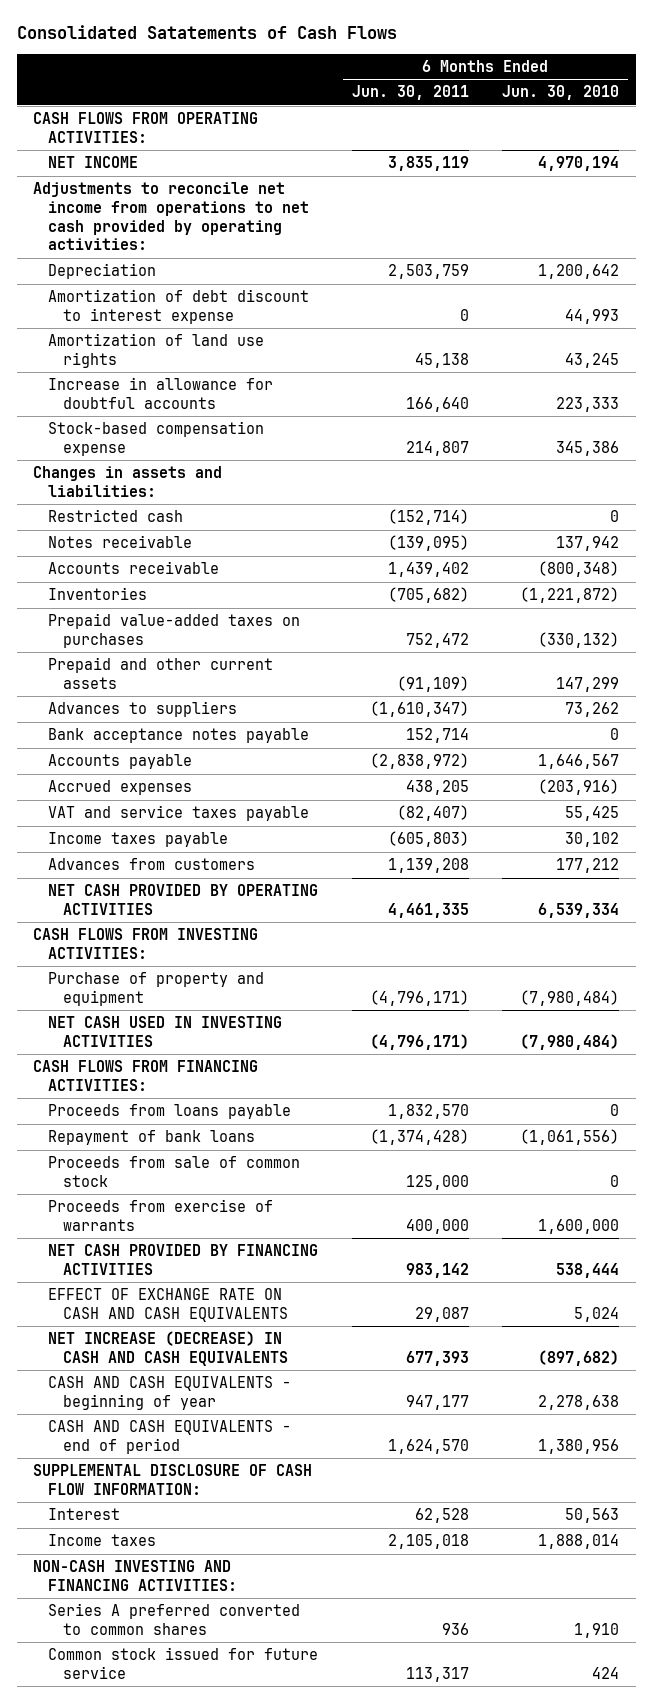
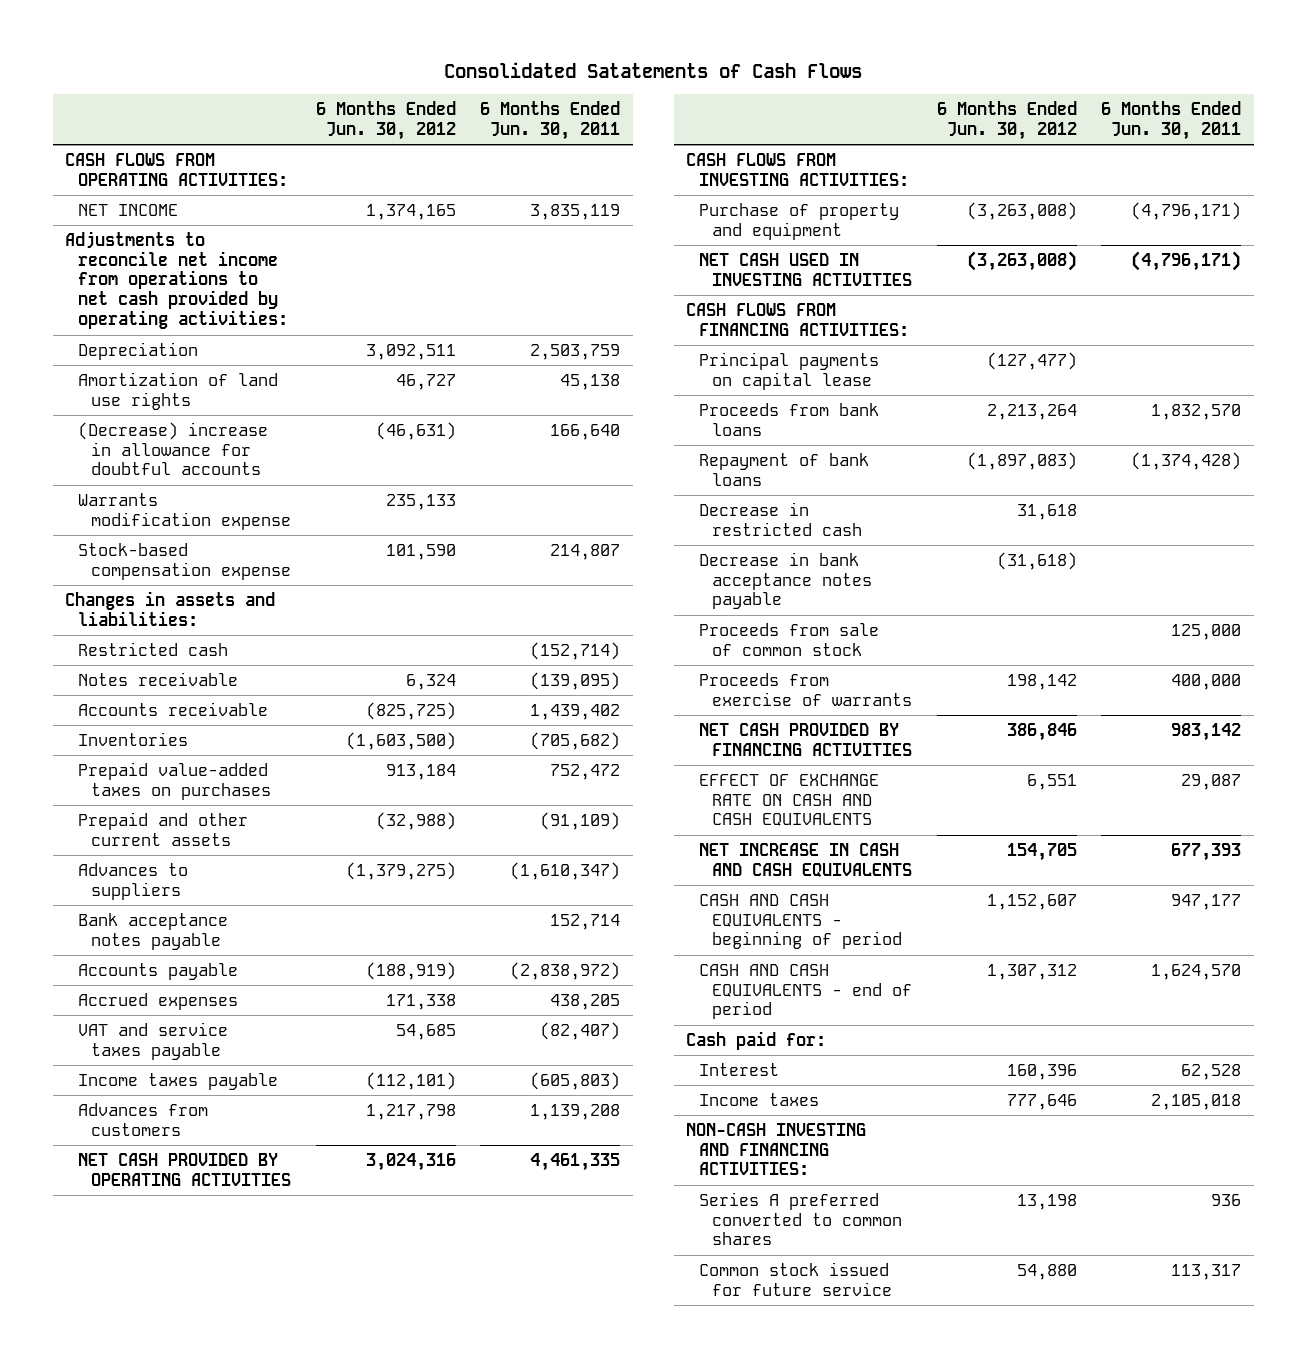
- | 6 Months Ended Jun. 30, 2011 | 6 Months Ended Jun. 30, 2010
+ | 6 Months Ended Jun. 30, 2012 | 6 Months Ended Jun. 30, 2011
- Amortization of debt discount to interest expense | 0 | 44,993
- Increase in allowance for doubtful accounts | 166,640 | 223,333
+ (Decrease) increase in allowance for doubtful accounts | (46,631) | 166,640
+ Warrants modification expense | 235,133 |
- Proceeds from loans payable | 1,832,570 | 0
+ Principal payments on capital lease | (127,477) |
+ Proceeds from bank loans | 2,213,264 | 1,832,570
+ Decrease in restricted cash | 31,618 |
+ Decrease in bank acceptance notes payable | (31,618) |
- NET INCREASE (DECREASE) IN CASH AND CASH EQUIVALENTS | 677,393 | (897,682)
- CASH AND CASH EQUIVALENTS - beginning of year | 947,177 | 2,278,638
+ NET INCREASE IN CASH AND CASH EQUIVALENTS | 154,705 | 677,393
+ CASH AND CASH EQUIVALENTS - beginning of period | 1,152,607 | 947,177
- SUPPLEMENTAL DISCLOSURE OF CASH FLOW INFORMATION:
+ Cash paid for:

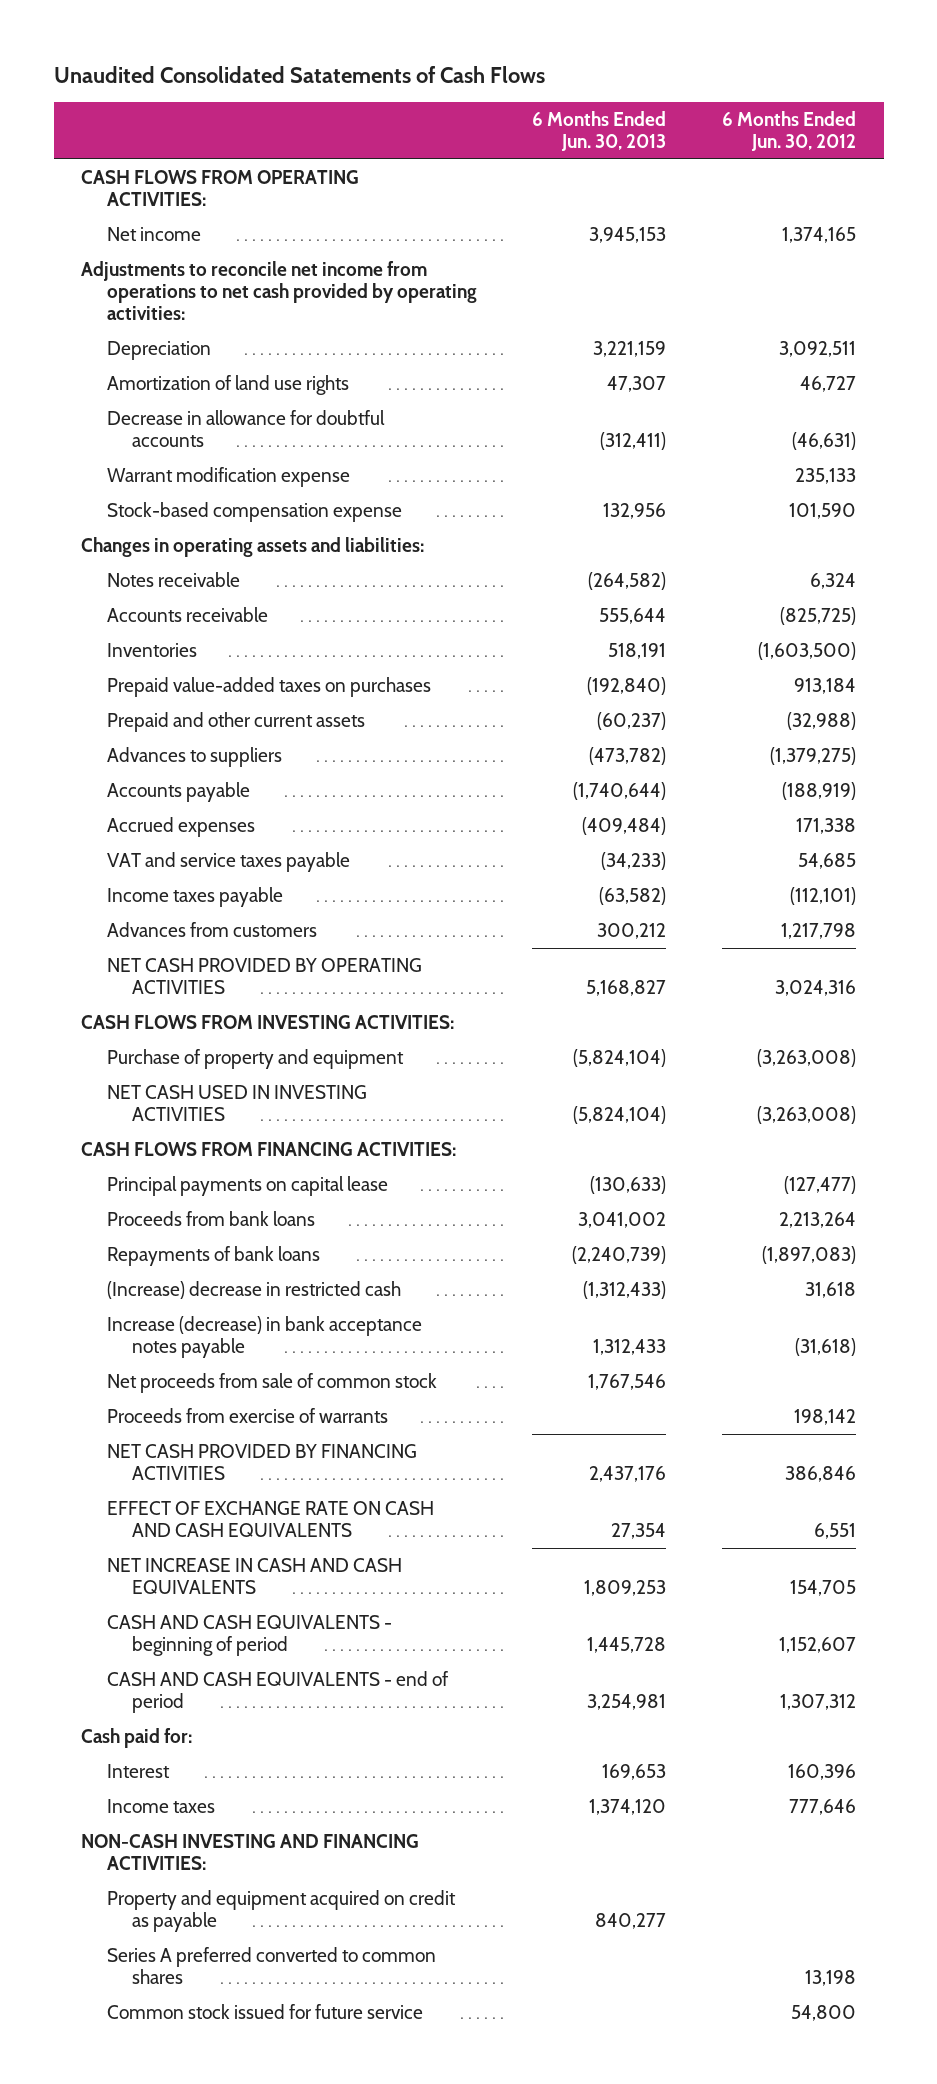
- Consolidated Satatements of Cash Flows
+ Unaudited Consolidated Satatements of Cash Flows
- | 6 Months Ended Jun. 30, 2012 | 6 Months Ended Jun. 30, 2011
+ | 6 Months Ended Jun. 30, 2013 | 6 Months Ended Jun. 30, 2012
- NET INCOME | 1,374,165 | 3,835,119
+ Net income | 3,945,153 | 1,374,165
- (Decrease) increase in allowance for doubtful accounts | (46,631) | 166,640
- Warrants modification expense | 235,133 |
+ Decrease in allowance for doubtful accounts | (312,411) | (46,631)
+ Warrant modification expense | | 235,133
- Changes in assets and liabilities:
- Restricted cash | | (152,714)
+ Changes in operating assets and liabilities:
- Bank acceptance notes payable | | 152,714
- Repayment of bank loans | (1,897,083) | (1,374,428)
- Decrease in restricted cash | 31,618 |
- Decrease in bank acceptance notes payable | (31,618) |
- Proceeds from sale of common stock | | 125,000
+ Repayments of bank loans | (2,240,739) | (1,897,083)
+ (Increase) decrease in restricted cash | (1,312,433) | 31,618
+ Increase (decrease) in bank acceptance notes payable | 1,312,433 | (31,618)
+ Net proceeds from sale of common stock | 1,767,546 |
+ Property and equipment acquired on credit as payable | 840,277 |
- Common stock issued for future service | 54,880 | 113,317
+ Common stock issued for future service | | 54,800

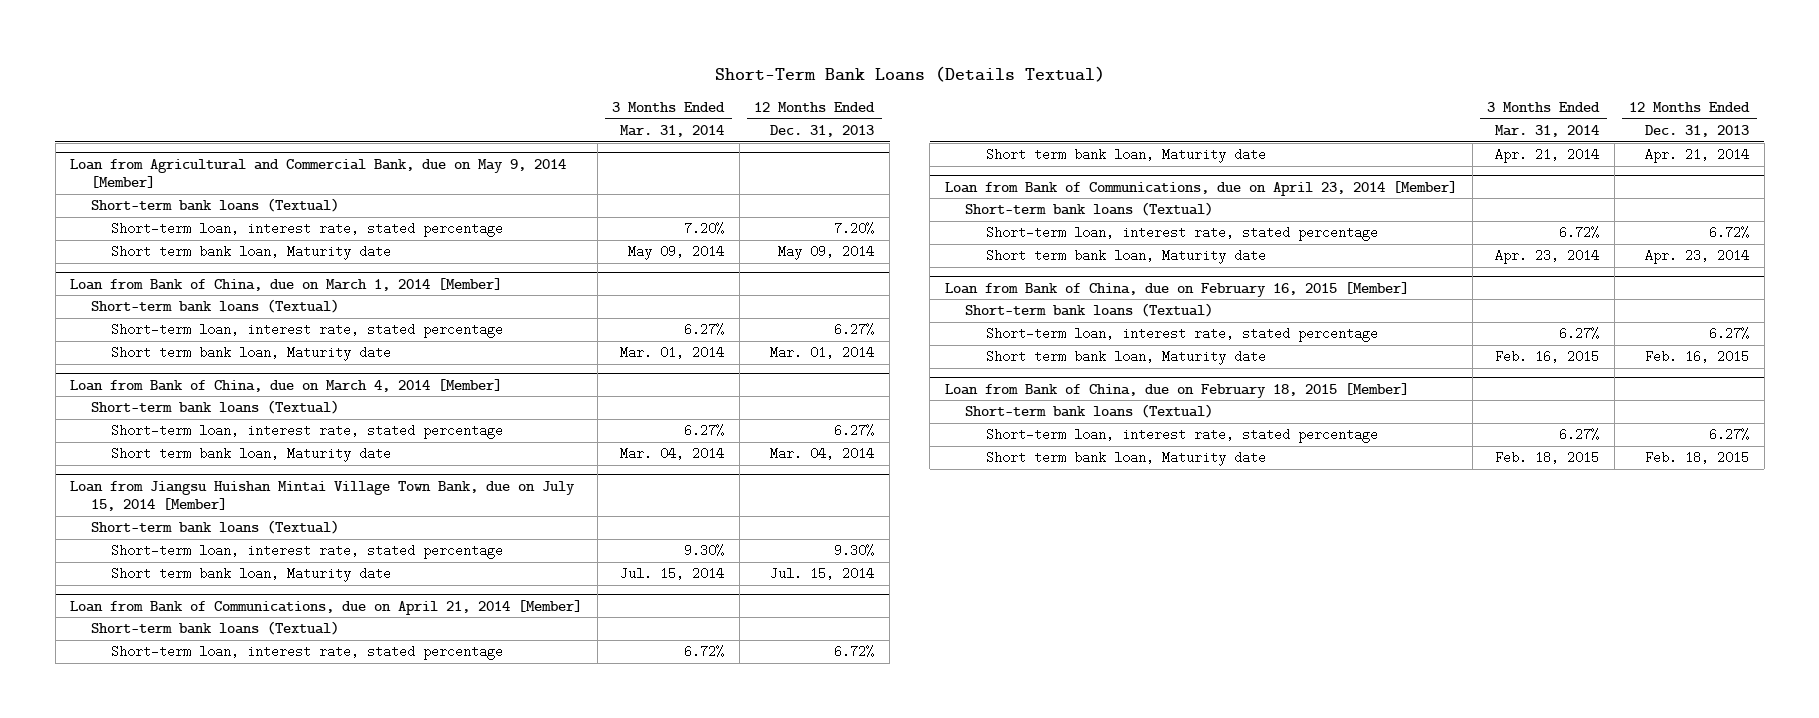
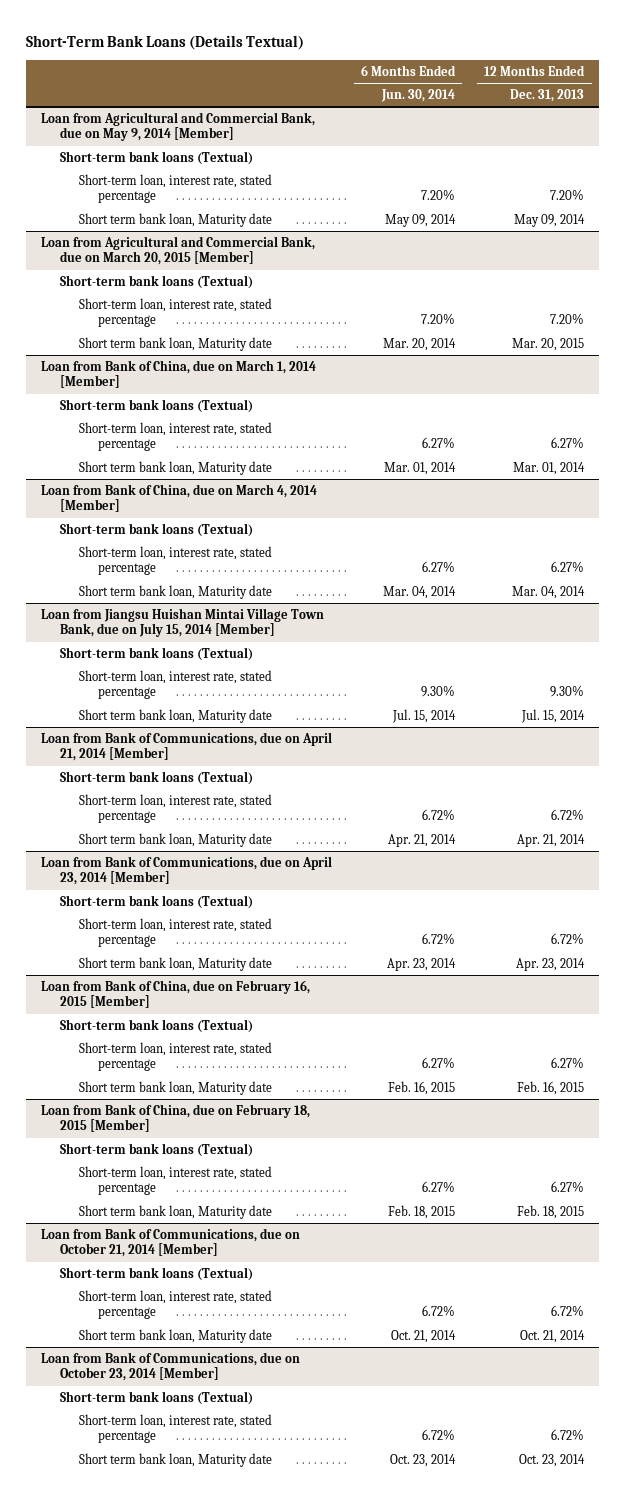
- | 3 Months Ended Mar. 31, 2014 | 12 Months Ended Dec. 31, 2013
+ | 6 Months Ended Jun. 30, 2014 | 12 Months Ended Dec. 31, 2013
+ Loan from Agricultural and Commercial Bank, due on March 20, 2015 [Member]
+ Short-term bank loans (Textual)
+ Short-term loan, interest rate, stated percentage | 7.20% | 7.20%
+ Short term bank loan, Maturity date | Mar. 20, 2014 | Mar. 20, 2015
+ Loan from Bank of Communications, due on October 21, 2014 [Member]
+ Short-term bank loans (Textual)
+ Short-term loan, interest rate, stated percentage | 6.72% | 6.72%
+ Short term bank loan, Maturity date | Oct. 21, 2014 | Oct. 21, 2014
+ Loan from Bank of Communications, due on October 23, 2014 [Member]
+ Short-term bank loans (Textual)
+ Short-term loan, interest rate, stated percentage | 6.72% | 6.72%
+ Short term bank loan, Maturity date | Oct. 23, 2014 | Oct. 23, 2014

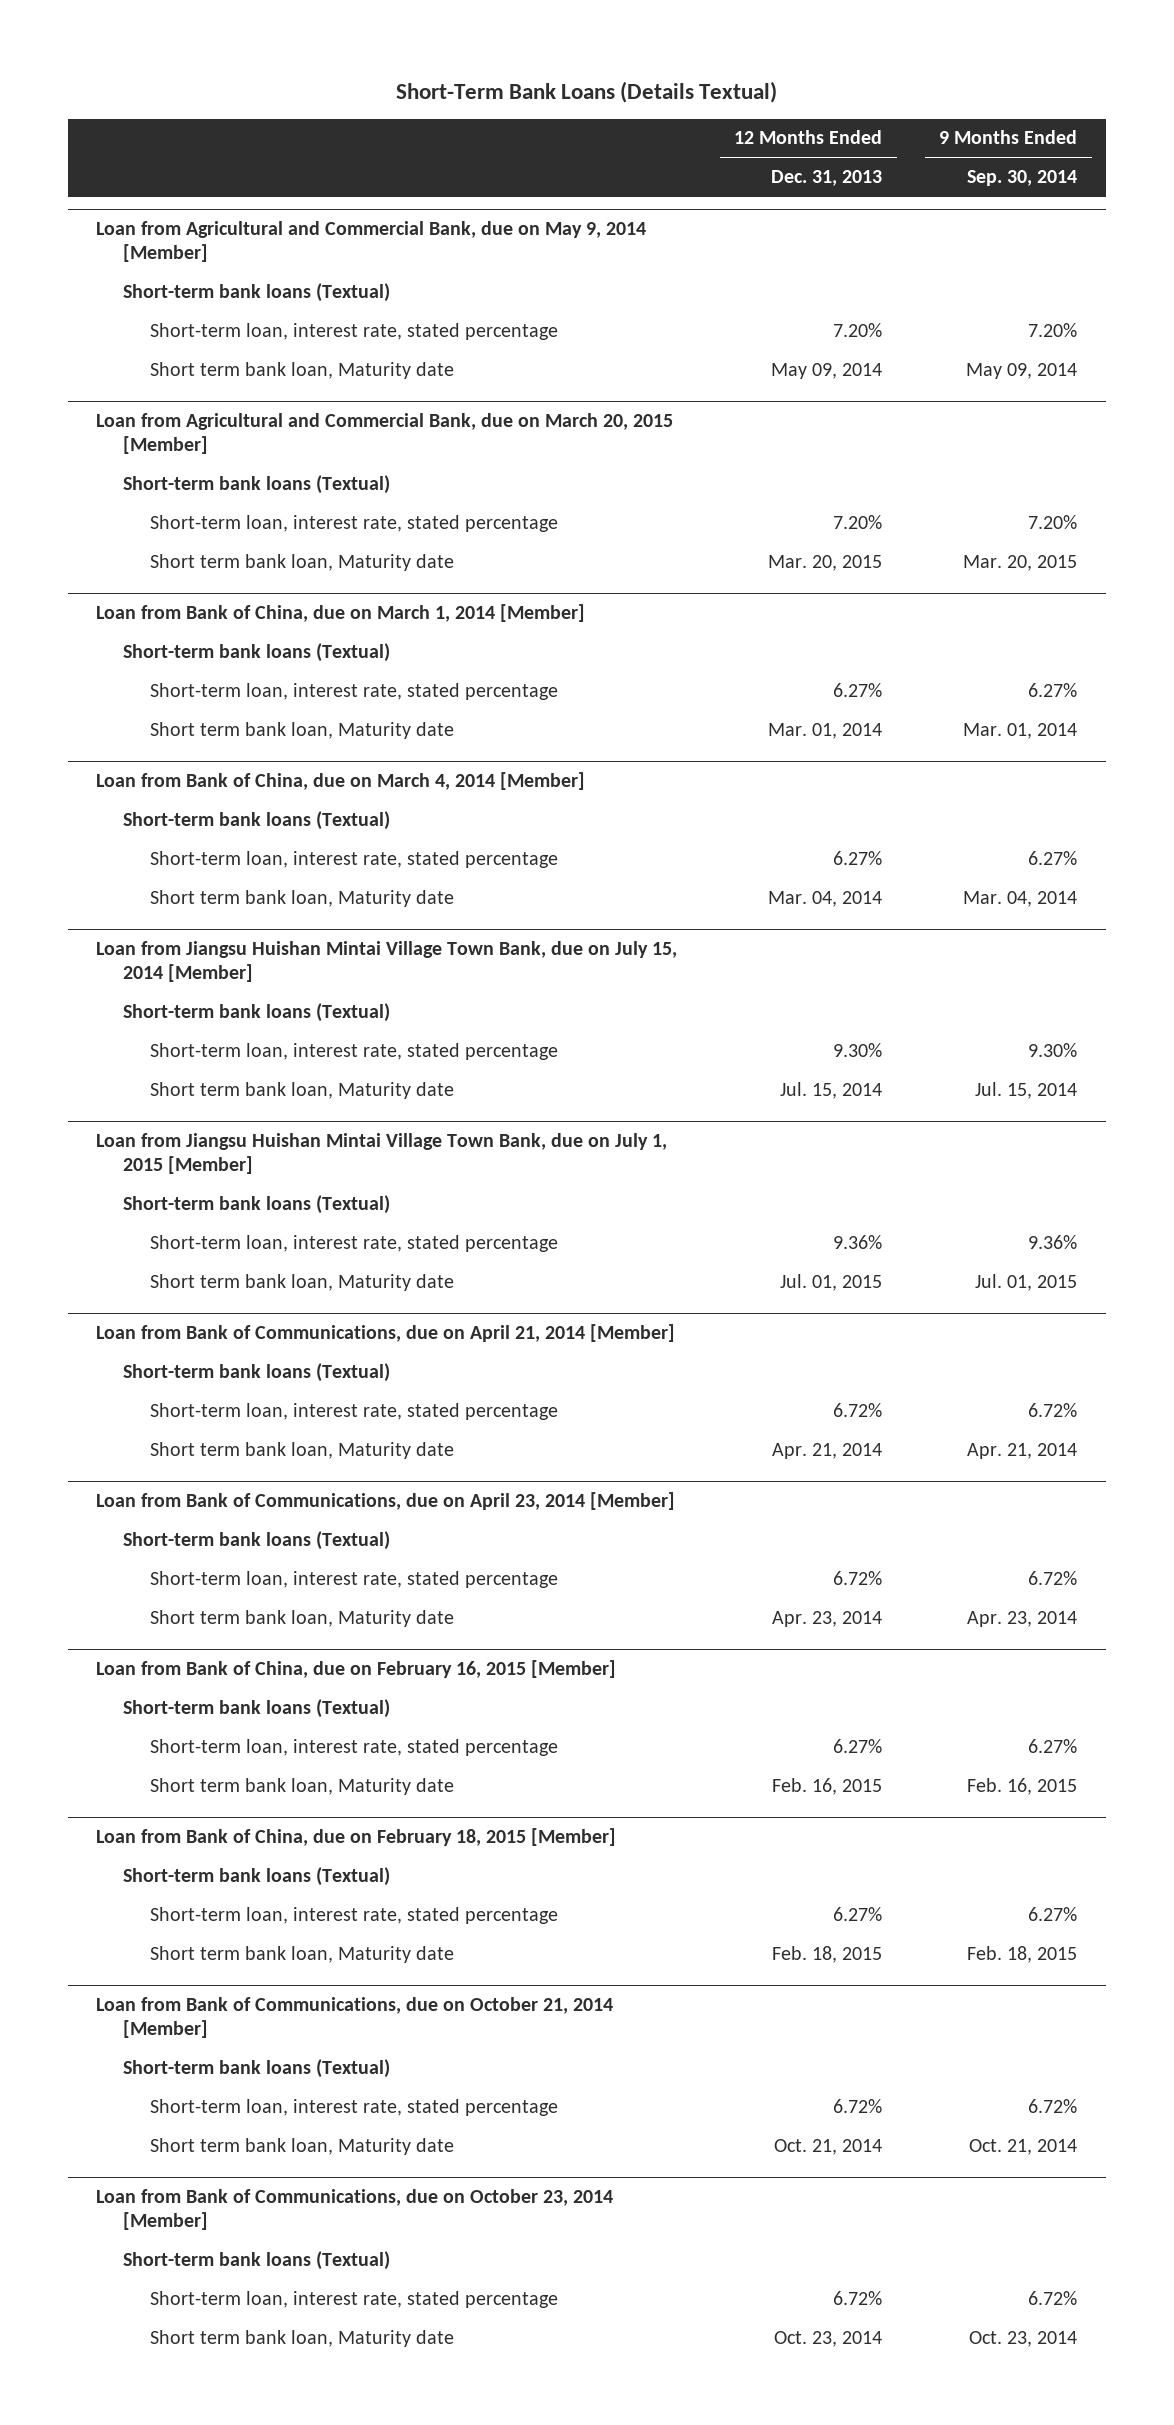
- | 6 Months Ended Jun. 30, 2014 | 12 Months Ended Dec. 31, 2013
+ | 12 Months Ended Dec. 31, 2013 | 9 Months Ended Sep. 30, 2014
+ Loan from Jiangsu Huishan Mintai Village Town Bank, due on July 1, 2015 [Member]
+ Short-term bank loans (Textual)
+ Short-term loan, interest rate, stated percentage | 9.36% | 9.36%
+ Short term bank loan, Maturity date | Jul. 01, 2015 | Jul. 01, 2015

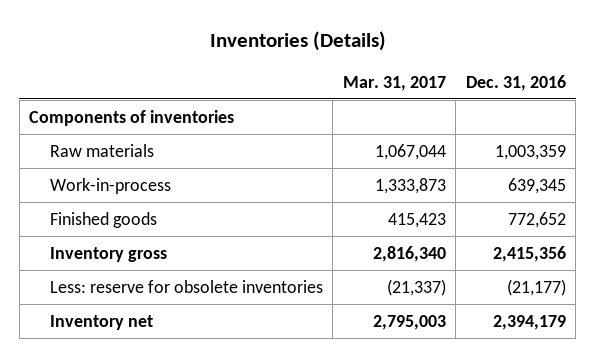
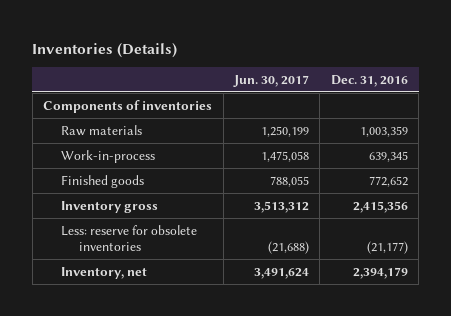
- | Mar. 31, 2017 | Dec. 31, 2016
+ | Jun. 30, 2017 | Dec. 31, 2016
- Inventory net | 2,795,003 | 2,394,179
+ Inventory, net | 3,491,624 | 2,394,179

